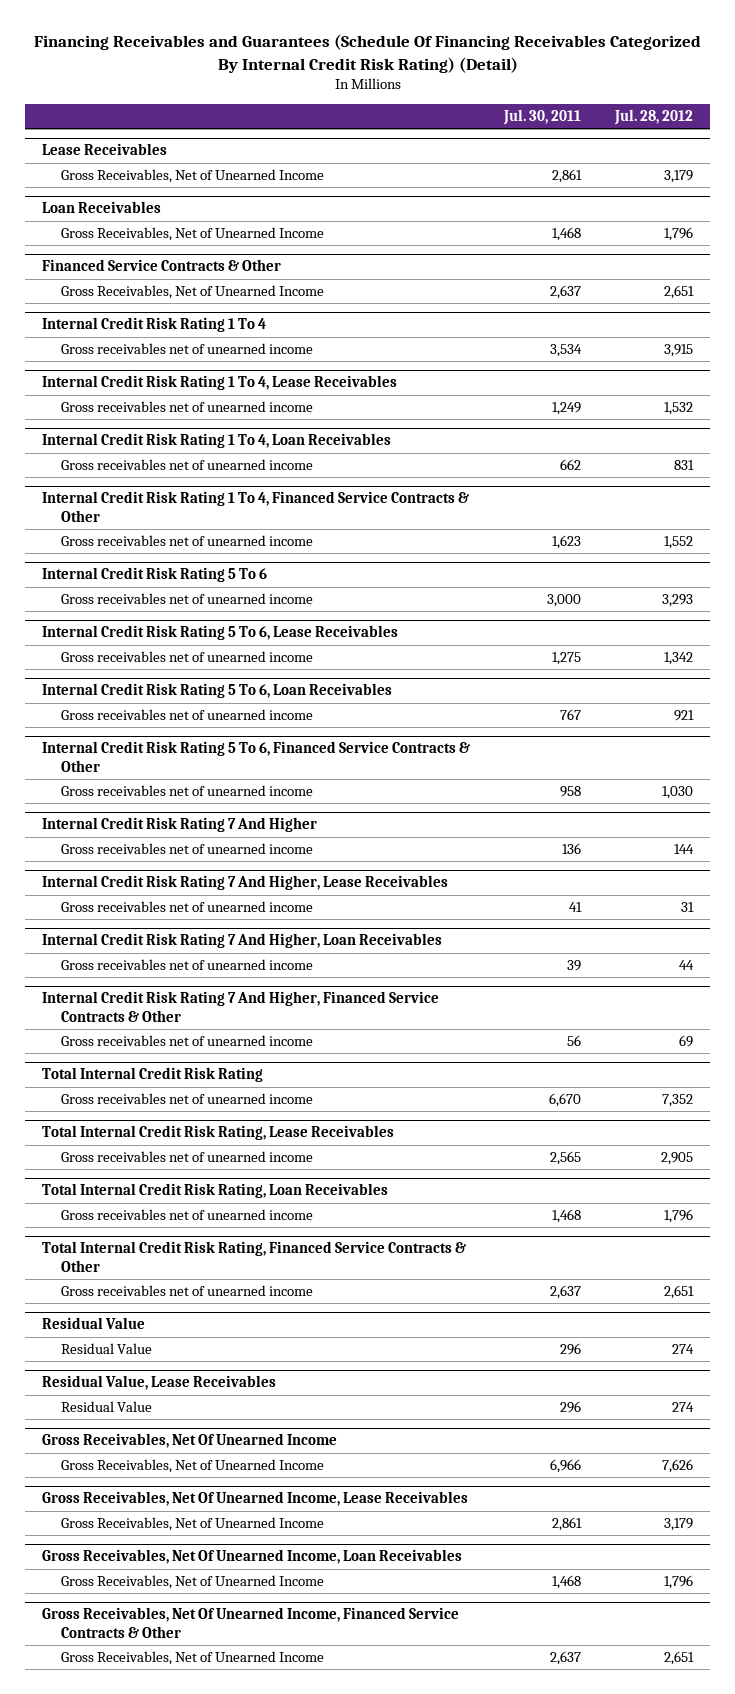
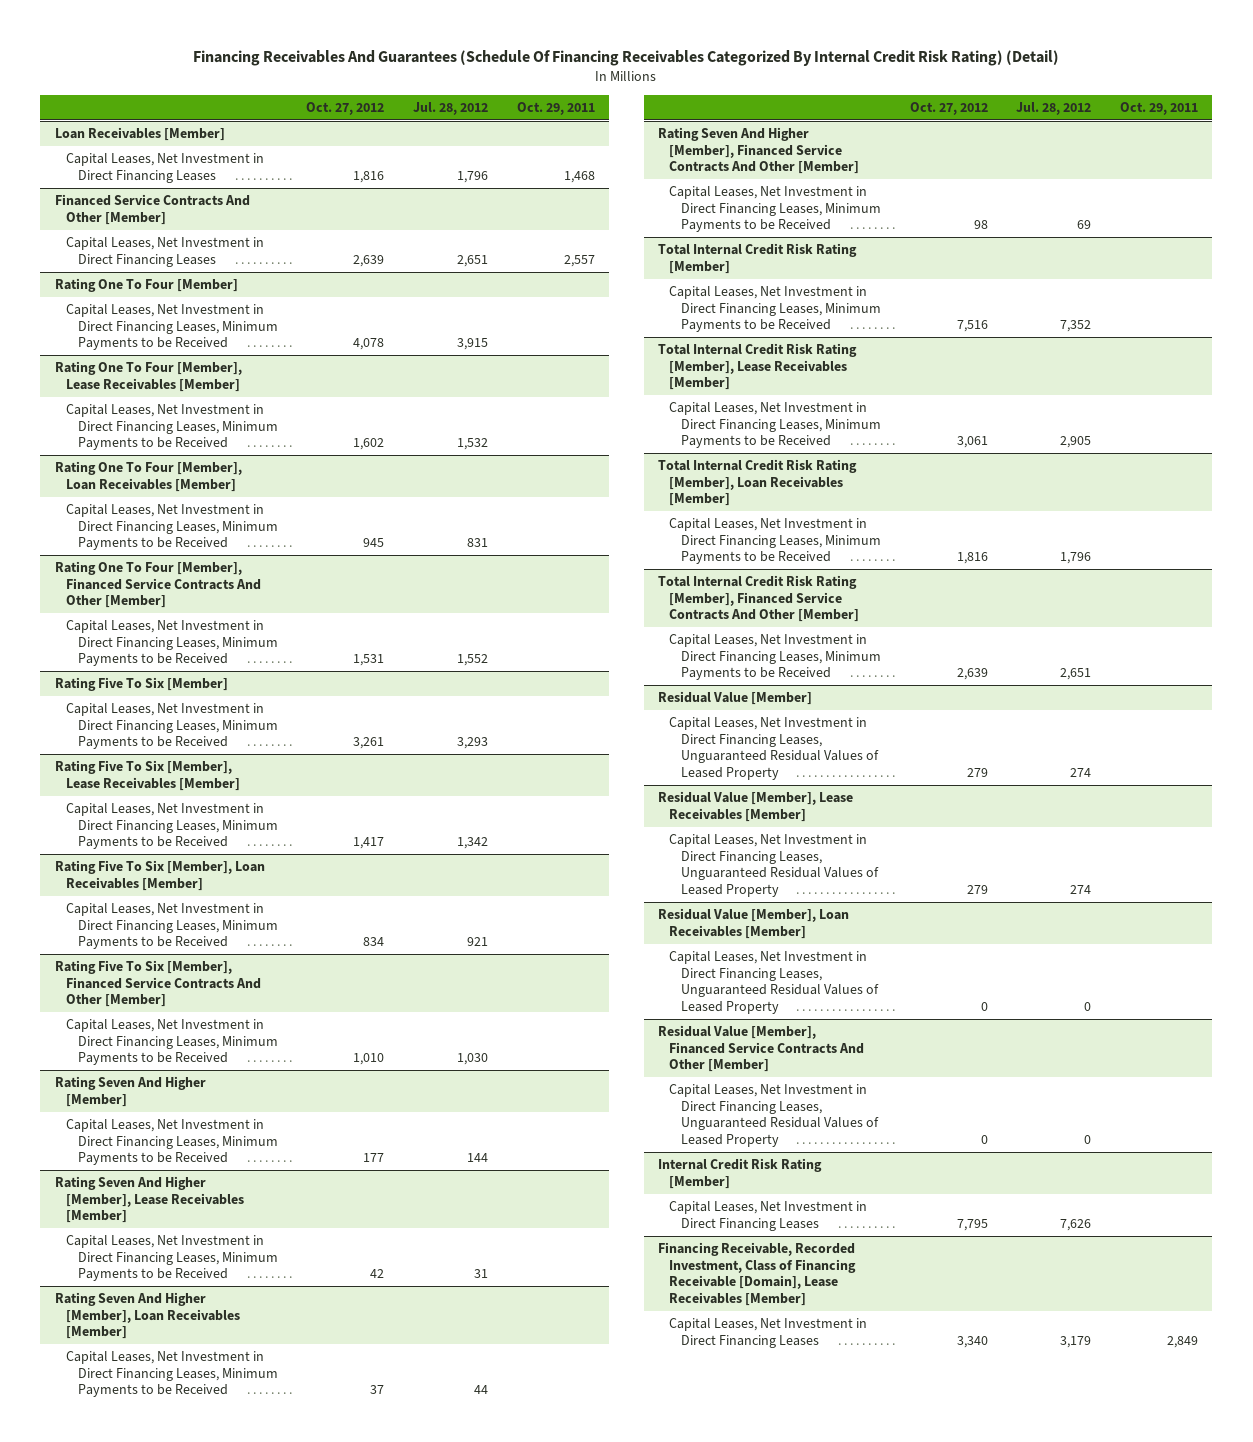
- Financing Receivables and Guarantees (Schedule Of Financing Receivables Categorized By Internal Credit Risk Rating) (Detail)
+ Financing Receivables And Guarantees (Schedule Of Financing Receivables Categorized By Internal Credit Risk Rating) (Detail)
- | Jul. 30, 2011 | Jul. 28, 2012
+ | Oct. 27, 2012 | Jul. 28, 2012 | Oct. 29, 2011
- Lease Receivables
- Gross Receivables, Net of Unearned Income | 2,861 | 3,179
- Loan Receivables
- Gross Receivables, Net of Unearned Income | 1,468 | 1,796
- Financed Service Contracts & Other
- Gross Receivables, Net of Unearned Income | 2,637 | 2,651
- Internal Credit Risk Rating 1 To 4
- Gross receivables net of unearned income | 3,534 | 3,915
- Internal Credit Risk Rating 1 To 4, Lease Receivables
- Gross receivables net of unearned income | 1,249 | 1,532
- Internal Credit Risk Rating 1 To 4, Loan Receivables
- Gross receivables net of unearned income | 662 | 831
- Internal Credit Risk Rating 1 To 4, Financed Service Contracts & Other
- Gross receivables net of unearned income | 1,623 | 1,552
- Internal Credit Risk Rating 5 To 6
- Gross receivables net of unearned income | 3,000 | 3,293
- Internal Credit Risk Rating 5 To 6, Lease Receivables
- Gross receivables net of unearned income | 1,275 | 1,342
- Internal Credit Risk Rating 5 To 6, Loan Receivables
- Gross receivables net of unearned income | 767 | 921
- Internal Credit Risk Rating 5 To 6, Financed Service Contracts & Other
- Gross receivables net of unearned income | 958 | 1,030
- Internal Credit Risk Rating 7 And Higher
- Gross receivables net of unearned income | 136 | 144
- Internal Credit Risk Rating 7 And Higher, Lease Receivables
- Gross receivables net of unearned income | 41 | 31
- Internal Credit Risk Rating 7 And Higher, Loan Receivables
- Gross receivables net of unearned income | 39 | 44
- Internal Credit Risk Rating 7 And Higher, Financed Service Contracts & Other
- Gross receivables net of unearned income | 56 | 69
- Total Internal Credit Risk Rating
- Gross receivables net of unearned income | 6,670 | 7,352
- Total Internal Credit Risk Rating, Lease Receivables
- Gross receivables net of unearned income | 2,565 | 2,905
- Total Internal Credit Risk Rating, Loan Receivables
- Gross receivables net of unearned income | 1,468 | 1,796
- Total Internal Credit Risk Rating, Financed Service Contracts & Other
- Gross receivables net of unearned income | 2,637 | 2,651
- Residual Value
- Residual Value | 296 | 274
- Residual Value, Lease Receivables
- Residual Value | 296 | 274
- Gross Receivables, Net Of Unearned Income
- Gross Receivables, Net of Unearned Income | 6,966 | 7,626
- Gross Receivables, Net Of Unearned Income, Lease Receivables
- Gross Receivables, Net of Unearned Income | 2,861 | 3,179
- Gross Receivables, Net Of Unearned Income, Loan Receivables
- Gross Receivables, Net of Unearned Income | 1,468 | 1,796
- Gross Receivables, Net Of Unearned Income, Financed Service Contracts & Other
- Gross Receivables, Net of Unearned Income | 2,637 | 2,651
+ Loan Receivables [Member]
+ Capital Leases, Net Investment in Direct Financing Leases | 1,816 | 1,796 | 1,468
+ Financed Service Contracts And Other [Member]
+ Capital Leases, Net Investment in Direct Financing Leases | 2,639 | 2,651 | 2,557
+ Rating One To Four [Member]
+ Capital Leases, Net Investment in Direct Financing Leases, Minimum Payments to be Received | 4,078 | 3,915 |
+ Rating One To Four [Member], Lease Receivables [Member]
+ Capital Leases, Net Investment in Direct Financing Leases, Minimum Payments to be Received | 1,602 | 1,532 |
+ Rating One To Four [Member], Loan Receivables [Member]
+ Capital Leases, Net Investment in Direct Financing Leases, Minimum Payments to be Received | 945 | 831 |
+ Rating One To Four [Member], Financed Service Contracts And Other [Member]
+ Capital Leases, Net Investment in Direct Financing Leases, Minimum Payments to be Received | 1,531 | 1,552 |
+ Rating Five To Six [Member]
+ Capital Leases, Net Investment in Direct Financing Leases, Minimum Payments to be Received | 3,261 | 3,293 |
+ Rating Five To Six [Member], Lease Receivables [Member]
+ Capital Leases, Net Investment in Direct Financing Leases, Minimum Payments to be Received | 1,417 | 1,342 |
+ Rating Five To Six [Member], Loan Receivables [Member]
+ Capital Leases, Net Investment in Direct Financing Leases, Minimum Payments to be Received | 834 | 921 |
+ Rating Five To Six [Member], Financed Service Contracts And Other [Member]
+ Capital Leases, Net Investment in Direct Financing Leases, Minimum Payments to be Received | 1,010 | 1,030 |
+ Rating Seven And Higher [Member]
+ Capital Leases, Net Investment in Direct Financing Leases, Minimum Payments to be Received | 177 | 144 |
+ Rating Seven And Higher [Member], Lease Receivables [Member]
+ Capital Leases, Net Investment in Direct Financing Leases, Minimum Payments to be Received | 42 | 31 |
+ Rating Seven And Higher [Member], Loan Receivables [Member]
+ Capital Leases, Net Investment in Direct Financing Leases, Minimum Payments to be Received | 37 | 44 |
+ Rating Seven And Higher [Member], Financed Service Contracts And Other [Member]
+ Capital Leases, Net Investment in Direct Financing Leases, Minimum Payments to be Received | 98 | 69 |
+ Total Internal Credit Risk Rating [Member]
+ Capital Leases, Net Investment in Direct Financing Leases, Minimum Payments to be Received | 7,516 | 7,352 |
+ Total Internal Credit Risk Rating [Member], Lease Receivables [Member]
+ Capital Leases, Net Investment in Direct Financing Leases, Minimum Payments to be Received | 3,061 | 2,905 |
+ Total Internal Credit Risk Rating [Member], Loan Receivables [Member]
+ Capital Leases, Net Investment in Direct Financing Leases, Minimum Payments to be Received | 1,816 | 1,796 |
+ Total Internal Credit Risk Rating [Member], Financed Service Contracts And Other [Member]
+ Capital Leases, Net Investment in Direct Financing Leases, Minimum Payments to be Received | 2,639 | 2,651 |
+ Residual Value [Member]
+ Capital Leases, Net Investment in Direct Financing Leases, Unguaranteed Residual Values of Leased Property | 279 | 274 |
+ Residual Value [Member], Lease Receivables [Member]
+ Capital Leases, Net Investment in Direct Financing Leases, Unguaranteed Residual Values of Leased Property | 279 | 274 |
+ Residual Value [Member], Loan Receivables [Member]
+ Capital Leases, Net Investment in Direct Financing Leases, Unguaranteed Residual Values of Leased Property | 0 | 0 |
+ Residual Value [Member], Financed Service Contracts And Other [Member]
+ Capital Leases, Net Investment in Direct Financing Leases, Unguaranteed Residual Values of Leased Property | 0 | 0 |
+ Internal Credit Risk Rating [Member]
+ Capital Leases, Net Investment in Direct Financing Leases | 7,795 | 7,626 |
+ Financing Receivable, Recorded Investment, Class of Financing Receivable [Domain], Lease Receivables [Member]
+ Capital Leases, Net Investment in Direct Financing Leases | 3,340 | 3,179 | 2,849

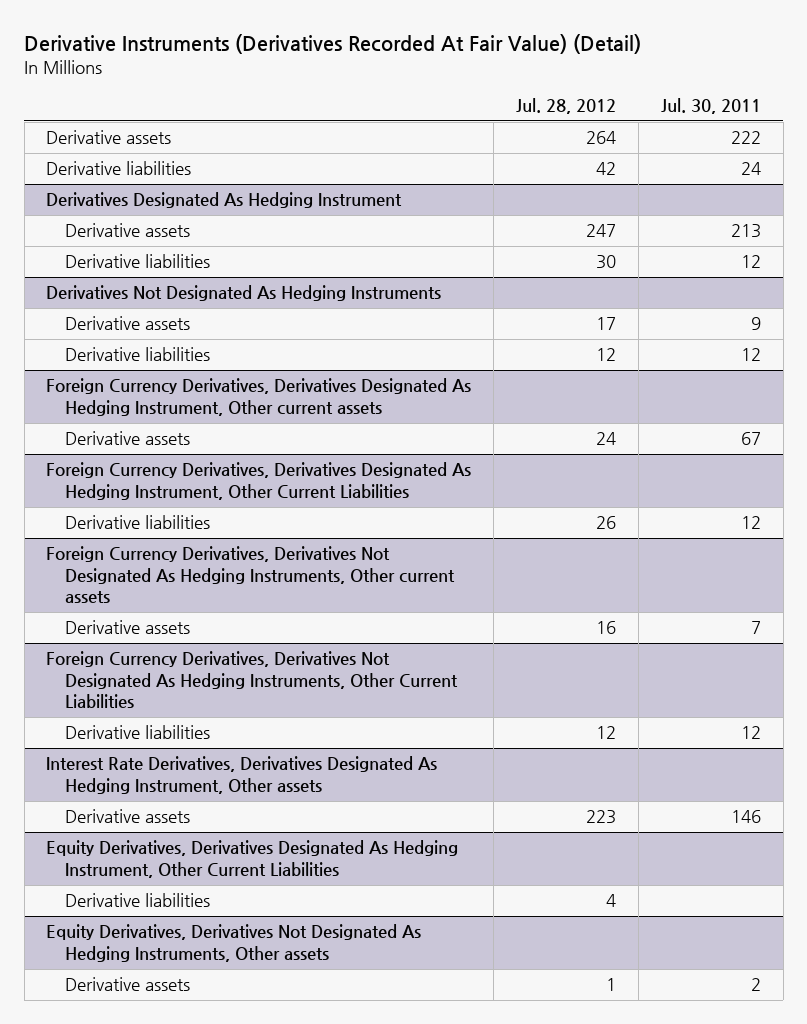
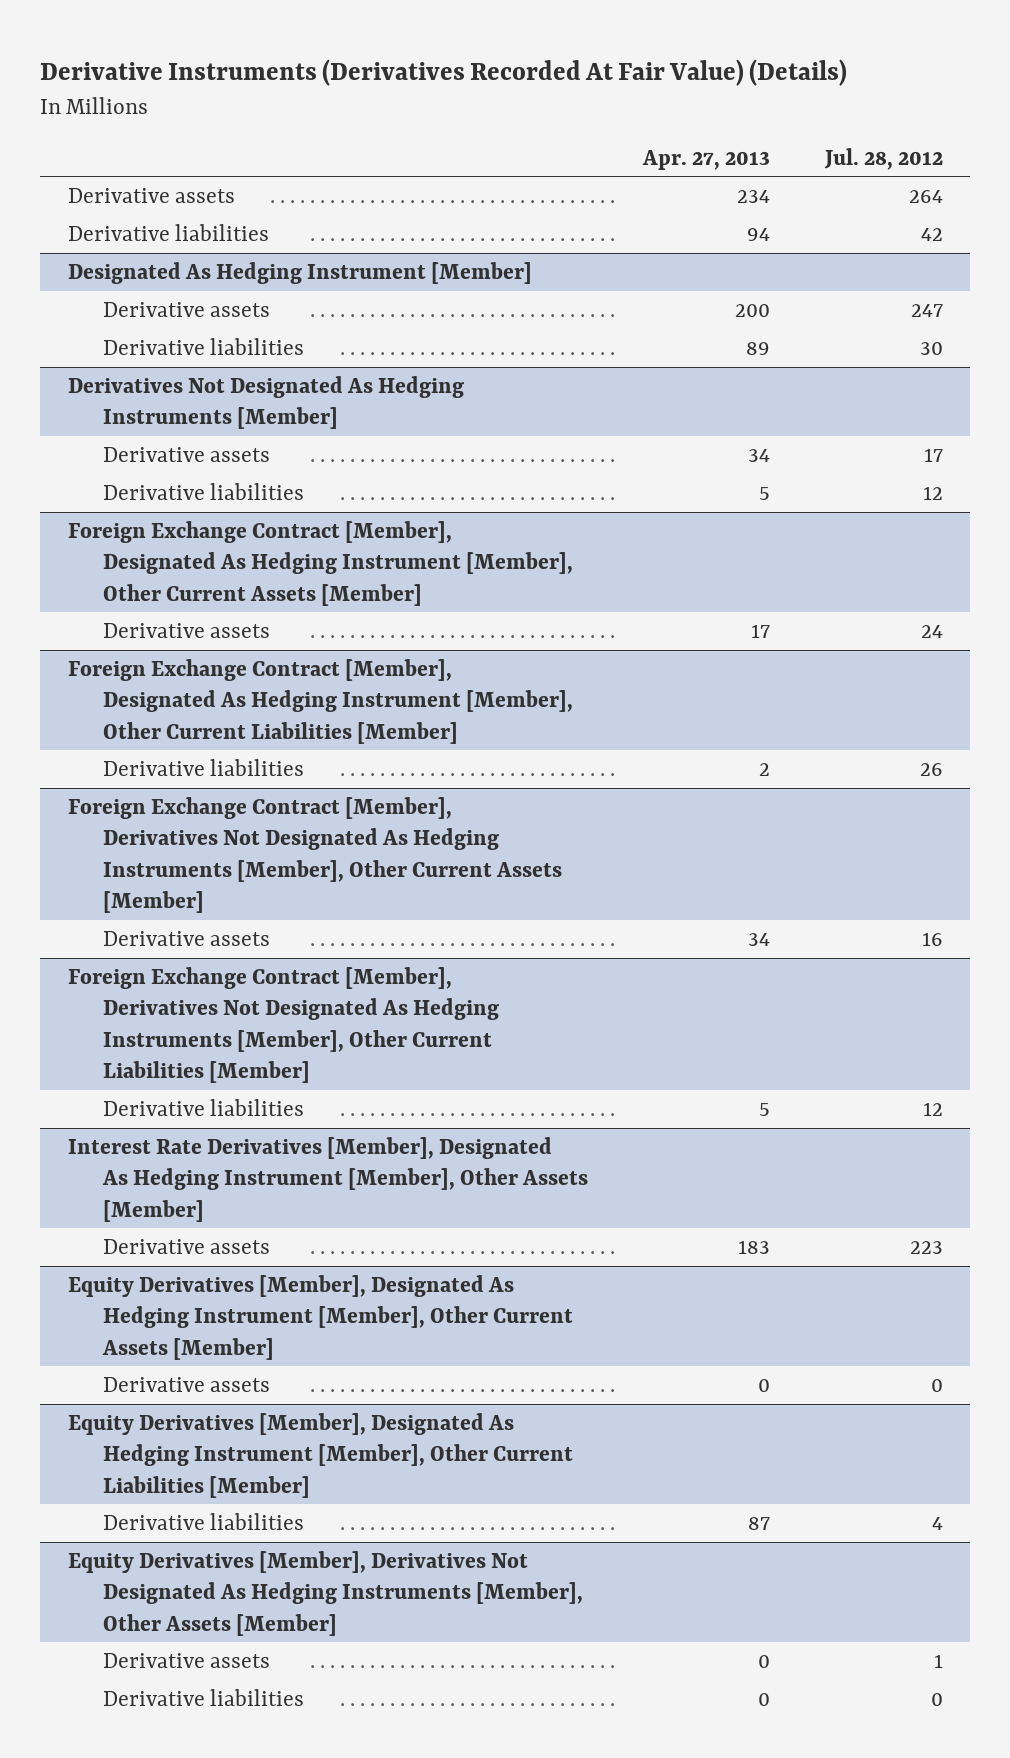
- Derivative Instruments (Derivatives Recorded At Fair Value) (Detail)
+ Derivative Instruments (Derivatives Recorded At Fair Value) (Details)
- | Jul. 28, 2012 | Jul. 30, 2011
+ | Apr. 27, 2013 | Jul. 28, 2012
- Derivatives Designated As Hedging Instrument
+ Designated As Hedging Instrument [Member]
- Derivatives Not Designated As Hedging Instruments
+ Derivatives Not Designated As Hedging Instruments [Member]
- Foreign Currency Derivatives, Derivatives Designated As Hedging Instrument, Other current assets
+ Foreign Exchange Contract [Member], Designated As Hedging Instrument [Member], Other Current Assets [Member]
- Foreign Currency Derivatives, Derivatives Designated As Hedging Instrument, Other Current Liabilities
+ Foreign Exchange Contract [Member], Designated As Hedging Instrument [Member], Other Current Liabilities [Member]
- Foreign Currency Derivatives, Derivatives Not Designated As Hedging Instruments, Other current assets
+ Foreign Exchange Contract [Member], Derivatives Not Designated As Hedging Instruments [Member], Other Current Assets [Member]
- Foreign Currency Derivatives, Derivatives Not Designated As Hedging Instruments, Other Current Liabilities
+ Foreign Exchange Contract [Member], Derivatives Not Designated As Hedging Instruments [Member], Other Current Liabilities [Member]
- Interest Rate Derivatives, Derivatives Designated As Hedging Instrument, Other assets
+ Interest Rate Derivatives [Member], Designated As Hedging Instrument [Member], Other Assets [Member]
- Equity Derivatives, Derivatives Designated As Hedging Instrument, Other Current Liabilities
+ Equity Derivatives [Member], Designated As Hedging Instrument [Member], Other Current Assets [Member]
+ Derivative assets | 0 | 0
+ Equity Derivatives [Member], Designated As Hedging Instrument [Member], Other Current Liabilities [Member]
- Equity Derivatives, Derivatives Not Designated As Hedging Instruments, Other assets
+ Equity Derivatives [Member], Derivatives Not Designated As Hedging Instruments [Member], Other Assets [Member]
+ Derivative liabilities | 0 | 0

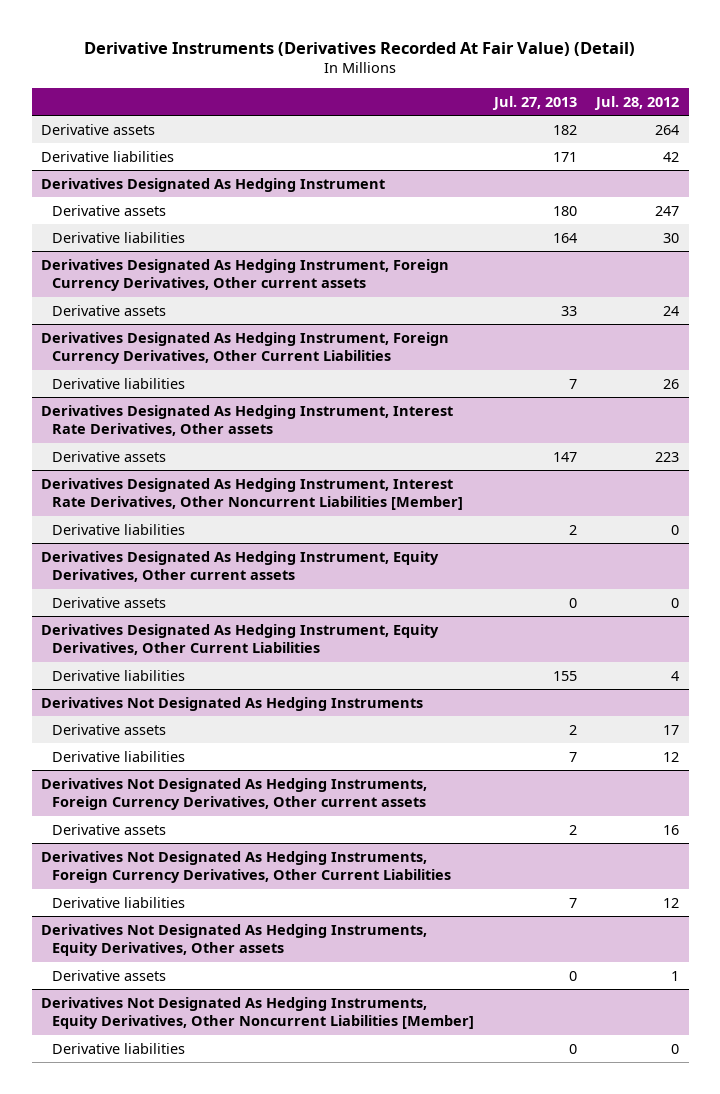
- Derivative Instruments (Derivatives Recorded At Fair Value) (Details)
+ Derivative Instruments (Derivatives Recorded At Fair Value) (Detail)
- | Apr. 27, 2013 | Jul. 28, 2012
+ | Jul. 27, 2013 | Jul. 28, 2012
- Designated As Hedging Instrument [Member]
+ Derivatives Designated As Hedging Instrument
- Derivatives Not Designated As Hedging Instruments [Member]
- Derivative assets | 34 | 17
- Derivative liabilities | 5 | 12
- Foreign Exchange Contract [Member], Designated As Hedging Instrument [Member], Other Current Assets [Member]
+ Derivatives Designated As Hedging Instrument, Foreign Currency Derivatives, Other current assets
- Foreign Exchange Contract [Member], Designated As Hedging Instrument [Member], Other Current Liabilities [Member]
+ Derivatives Designated As Hedging Instrument, Foreign Currency Derivatives, Other Current Liabilities
- Foreign Exchange Contract [Member], Derivatives Not Designated As Hedging Instruments [Member], Other Current Assets [Member]
- Derivative assets | 34 | 16
- Foreign Exchange Contract [Member], Derivatives Not Designated As Hedging Instruments [Member], Other Current Liabilities [Member]
- Derivative liabilities | 5 | 12
- Interest Rate Derivatives [Member], Designated As Hedging Instrument [Member], Other Assets [Member]
+ Derivatives Designated As Hedging Instrument, Interest Rate Derivatives, Other assets
- Equity Derivatives [Member], Designated As Hedging Instrument [Member], Other Current Assets [Member]
+ Derivatives Designated As Hedging Instrument, Interest Rate Derivatives, Other Noncurrent Liabilities [Member]
+ Derivative liabilities | 2 | 0
+ Derivatives Designated As Hedging Instrument, Equity Derivatives, Other current assets
- Equity Derivatives [Member], Designated As Hedging Instrument [Member], Other Current Liabilities [Member]
+ Derivatives Designated As Hedging Instrument, Equity Derivatives, Other Current Liabilities
- Equity Derivatives [Member], Derivatives Not Designated As Hedging Instruments [Member], Other Assets [Member]
+ Derivatives Not Designated As Hedging Instruments
+ Derivative assets | 2 | 17
+ Derivative liabilities | 7 | 12
+ Derivatives Not Designated As Hedging Instruments, Foreign Currency Derivatives, Other current assets
+ Derivative assets | 2 | 16
+ Derivatives Not Designated As Hedging Instruments, Foreign Currency Derivatives, Other Current Liabilities
+ Derivative liabilities | 7 | 12
+ Derivatives Not Designated As Hedging Instruments, Equity Derivatives, Other assets
+ Derivatives Not Designated As Hedging Instruments, Equity Derivatives, Other Noncurrent Liabilities [Member]

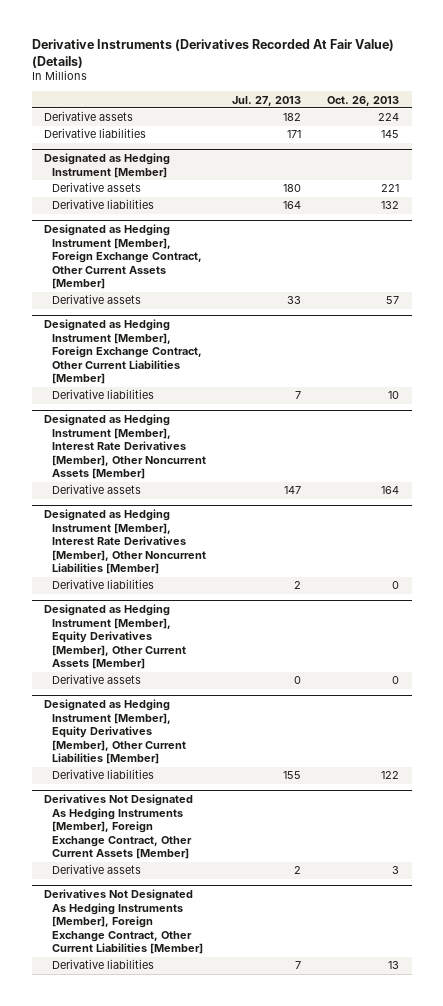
- Derivative Instruments (Derivatives Recorded At Fair Value) (Detail)
+ Derivative Instruments (Derivatives Recorded At Fair Value) (Details)
- | Jul. 27, 2013 | Jul. 28, 2012
+ | Jul. 27, 2013 | Oct. 26, 2013
- Derivatives Designated As Hedging Instrument
+ Designated as Hedging Instrument [Member]
- Derivatives Designated As Hedging Instrument, Foreign Currency Derivatives, Other current assets
+ Designated as Hedging Instrument [Member], Foreign Exchange Contract, Other Current Assets [Member]
- Derivatives Designated As Hedging Instrument, Foreign Currency Derivatives, Other Current Liabilities
+ Designated as Hedging Instrument [Member], Foreign Exchange Contract, Other Current Liabilities [Member]
- Derivatives Designated As Hedging Instrument, Interest Rate Derivatives, Other assets
+ Designated as Hedging Instrument [Member], Interest Rate Derivatives [Member], Other Noncurrent Assets [Member]
- Derivatives Designated As Hedging Instrument, Interest Rate Derivatives, Other Noncurrent Liabilities [Member]
+ Designated as Hedging Instrument [Member], Interest Rate Derivatives [Member], Other Noncurrent Liabilities [Member]
- Derivatives Designated As Hedging Instrument, Equity Derivatives, Other current assets
+ Designated as Hedging Instrument [Member], Equity Derivatives [Member], Other Current Assets [Member]
- Derivatives Designated As Hedging Instrument, Equity Derivatives, Other Current Liabilities
+ Designated as Hedging Instrument [Member], Equity Derivatives [Member], Other Current Liabilities [Member]
- Derivatives Not Designated As Hedging Instruments
- Derivative assets | 2 | 17
- Derivative liabilities | 7 | 12
- Derivatives Not Designated As Hedging Instruments, Foreign Currency Derivatives, Other current assets
+ Derivatives Not Designated As Hedging Instruments [Member], Foreign Exchange Contract, Other Current Assets [Member]
- Derivatives Not Designated As Hedging Instruments, Foreign Currency Derivatives, Other Current Liabilities
+ Derivatives Not Designated As Hedging Instruments [Member], Foreign Exchange Contract, Other Current Liabilities [Member]
- Derivatives Not Designated As Hedging Instruments, Equity Derivatives, Other assets
- Derivative assets | 0 | 1
- Derivatives Not Designated As Hedging Instruments, Equity Derivatives, Other Noncurrent Liabilities [Member]
- Derivative liabilities | 0 | 0

